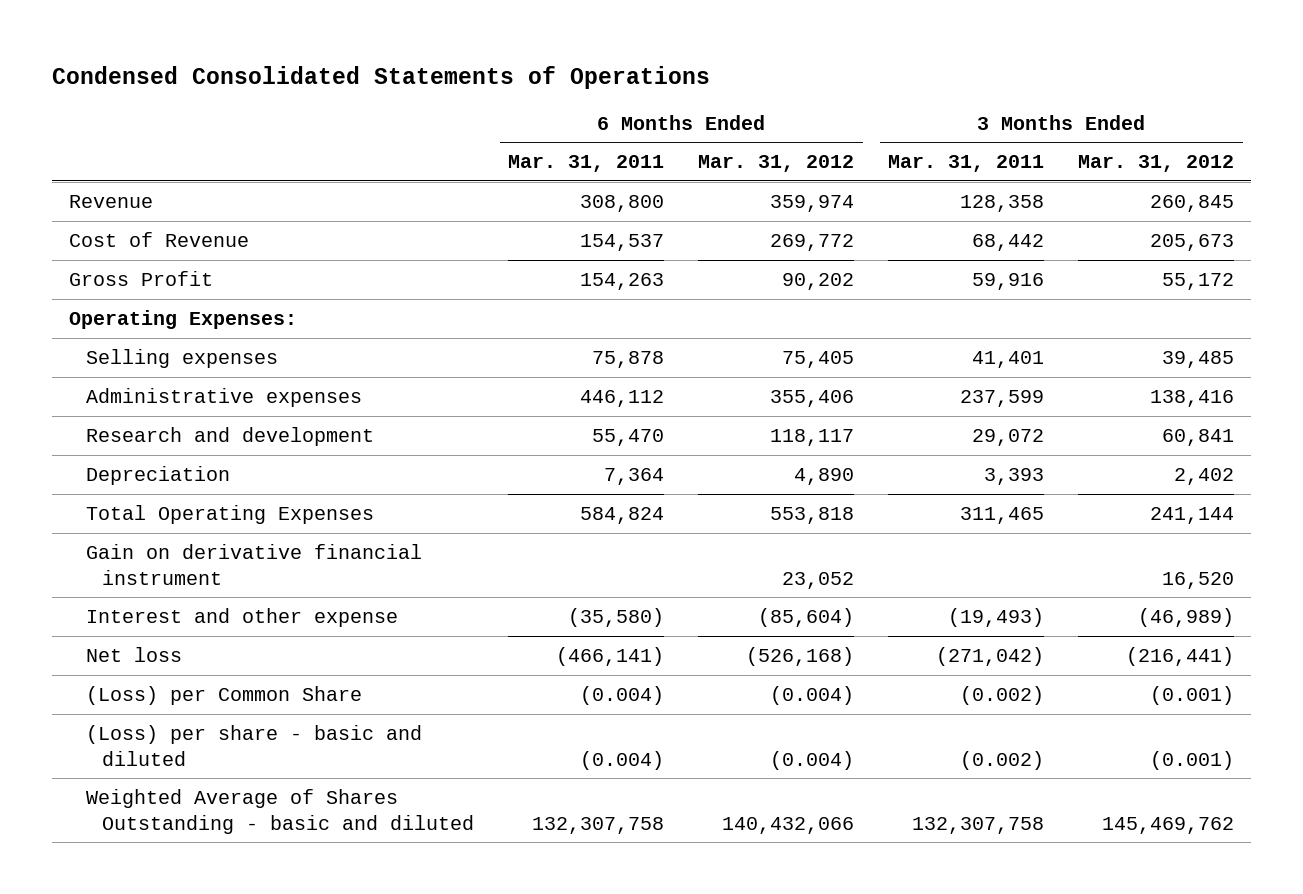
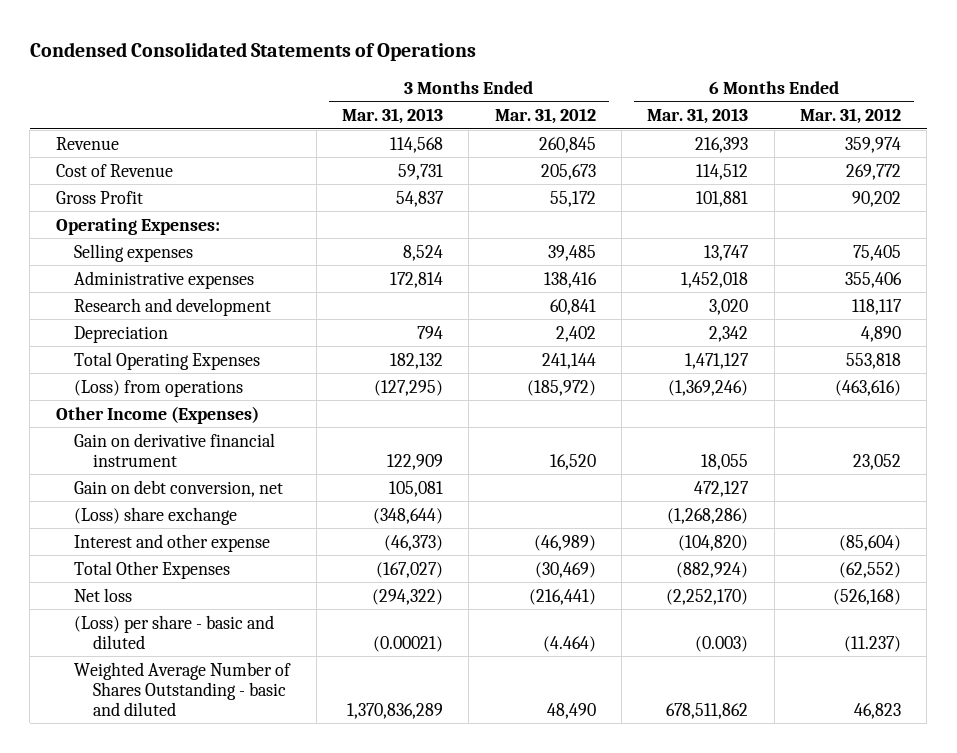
- | 6 Months Ended Mar. 31, 2011 | 6 Months Ended Mar. 31, 2012 | 3 Months Ended Mar. 31, 2011 | 3 Months Ended Mar. 31, 2012
+ | 3 Months Ended Mar. 31, 2013 | 3 Months Ended Mar. 31, 2012 | 6 Months Ended Mar. 31, 2013 | 6 Months Ended Mar. 31, 2012
+ (Loss) from operations | (127,295) | (185,972) | (1,369,246) | (463,616)
+ Other Income (Expenses)
+ Gain on debt conversion, net | 105,081 | | 472,127 |
+ (Loss) share exchange | (348,644) | | (1,268,286) |
+ Total Other Expenses | (167,027) | (30,469) | (882,924) | (62,552)
- (Loss) per Common Share | (0.004) | (0.004) | (0.002) | (0.001)
- (Loss) per share - basic and diluted | (0.004) | (0.004) | (0.002) | (0.001)
- Weighted Average of Shares Outstanding - basic and diluted | 132,307,758 | 140,432,066 | 132,307,758 | 145,469,762
+ (Loss) per share - basic and diluted | (0.00021) | (4.464) | (0.003) | (11.237)
+ Weighted Average Number of Shares Outstanding - basic and diluted | 1,370,836,289 | 48,490 | 678,511,862 | 46,823

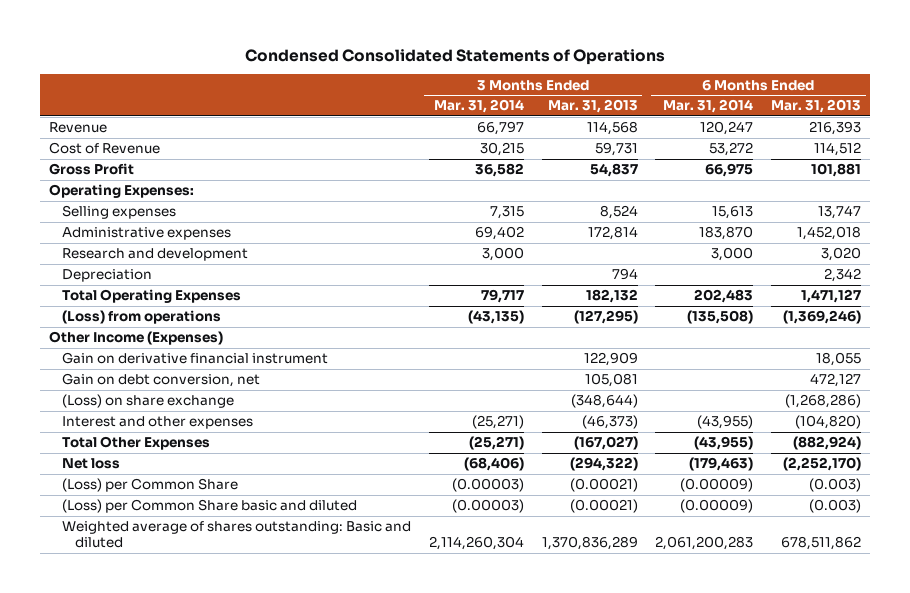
- | 3 Months Ended Mar. 31, 2013 | 3 Months Ended Mar. 31, 2012 | 6 Months Ended Mar. 31, 2013 | 6 Months Ended Mar. 31, 2012
+ | 3 Months Ended Mar. 31, 2014 | 3 Months Ended Mar. 31, 2013 | 6 Months Ended Mar. 31, 2014 | 6 Months Ended Mar. 31, 2013
- (Loss) share exchange | (348,644) | | (1,268,286) |
- Interest and other expense | (46,373) | (46,989) | (104,820) | (85,604)
+ (Loss) on share exchange | | (348,644) | | (1,268,286)
+ Interest and other expenses | (25,271) | (46,373) | (43,955) | (104,820)
- (Loss) per share - basic and diluted | (0.00021) | (4.464) | (0.003) | (11.237)
- Weighted Average Number of Shares Outstanding - basic and diluted | 1,370,836,289 | 48,490 | 678,511,862 | 46,823
+ (Loss) per Common Share | (0.00003) | (0.00021) | (0.00009) | (0.003)
+ (Loss) per Common Share basic and diluted | (0.00003) | (0.00021) | (0.00009) | (0.003)
+ Weighted average of shares outstanding: Basic and diluted | 2,114,260,304 | 1,370,836,289 | 2,061,200,283 | 678,511,862

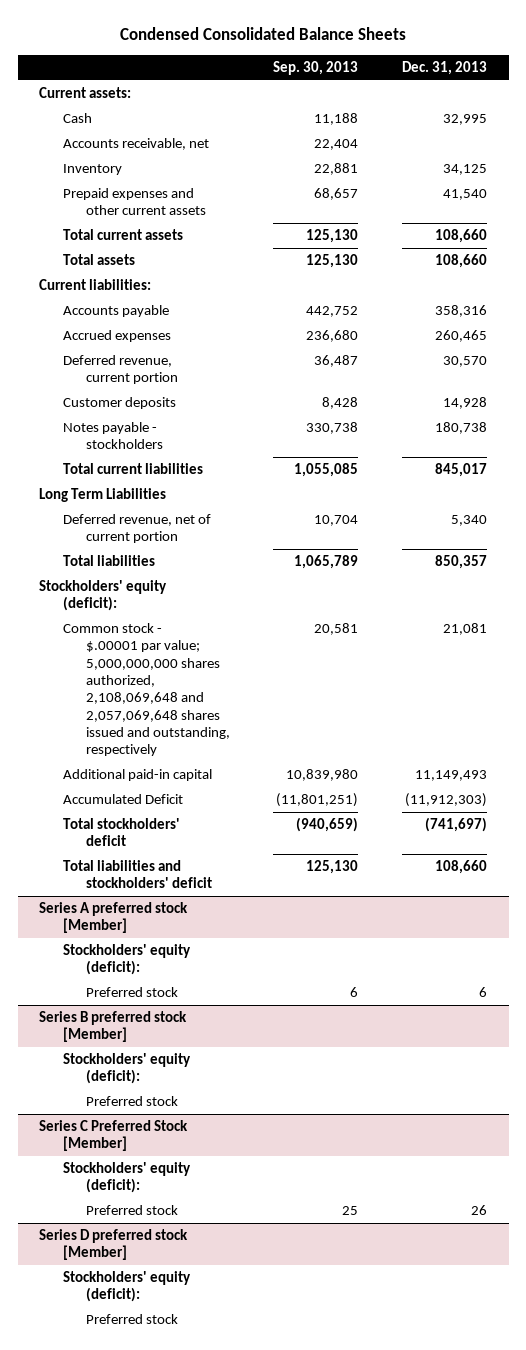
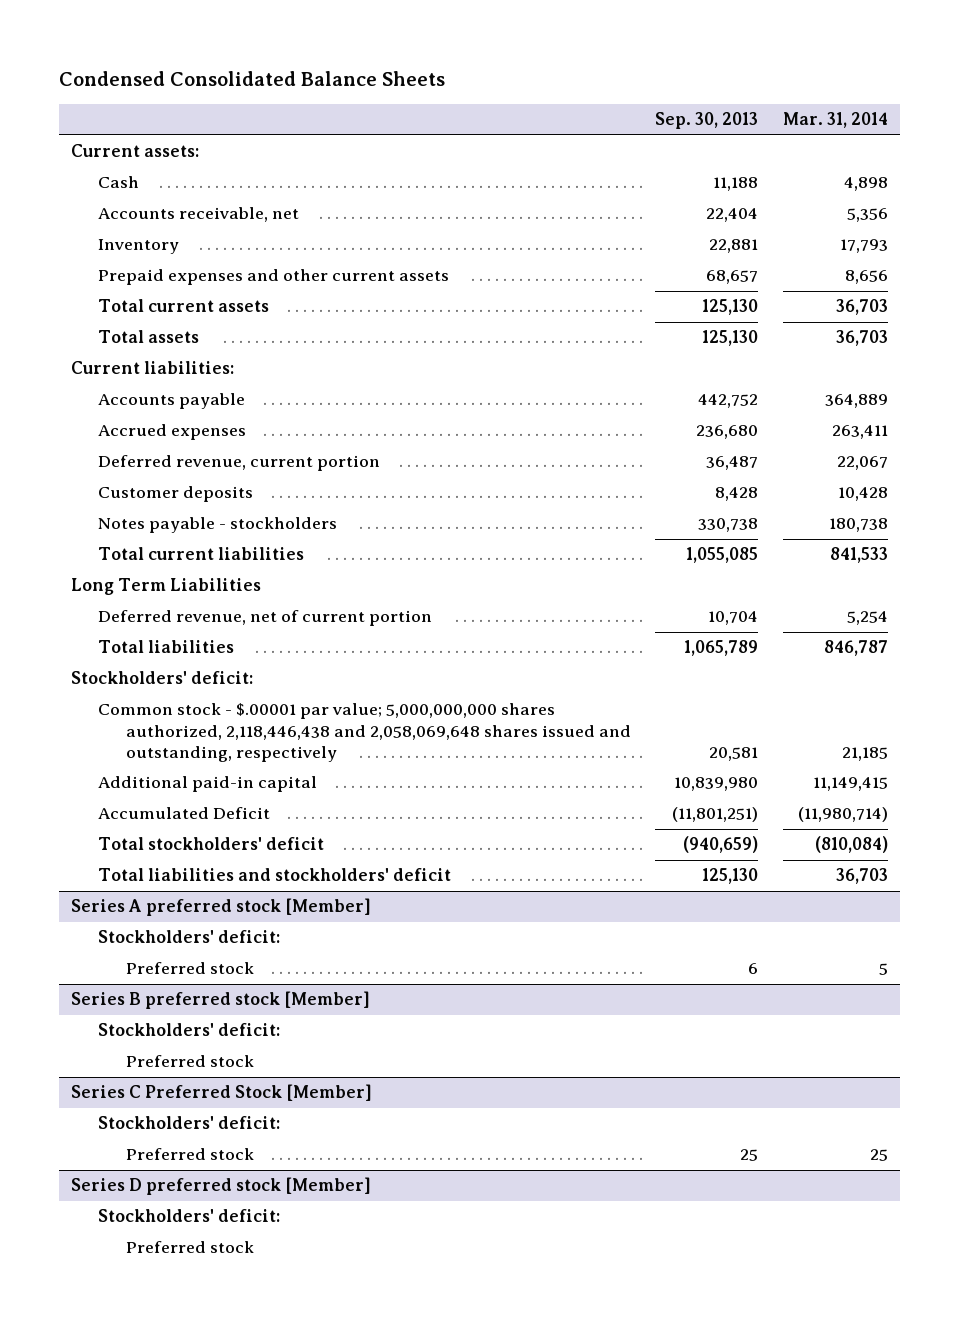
- | Sep. 30, 2013 | Dec. 31, 2013
+ | Sep. 30, 2013 | Mar. 31, 2014
- Stockholders' equity (deficit):
- Common stock - $.00001 par value; 5,000,000,000 shares authorized, 2,108,069,648 and 2,057,069,648 shares issued and outstanding, respectively | 20,581 | 21,081
+ Stockholders' deficit:
+ Common stock - $.00001 par value; 5,000,000,000 shares authorized, 2,118,446,438 and 2,058,069,648 shares issued and outstanding, respectively | 20,581 | 21,185
@ Series A preferred stock [Member]
- Stockholders' equity (deficit):
+ Stockholders' deficit:
@ Series B preferred stock [Member]
- Stockholders' equity (deficit):
+ Stockholders' deficit:
@ Series C Preferred Stock [Member]
- Stockholders' equity (deficit):
+ Stockholders' deficit:
@ Series D preferred stock [Member]
- Stockholders' equity (deficit):
+ Stockholders' deficit:

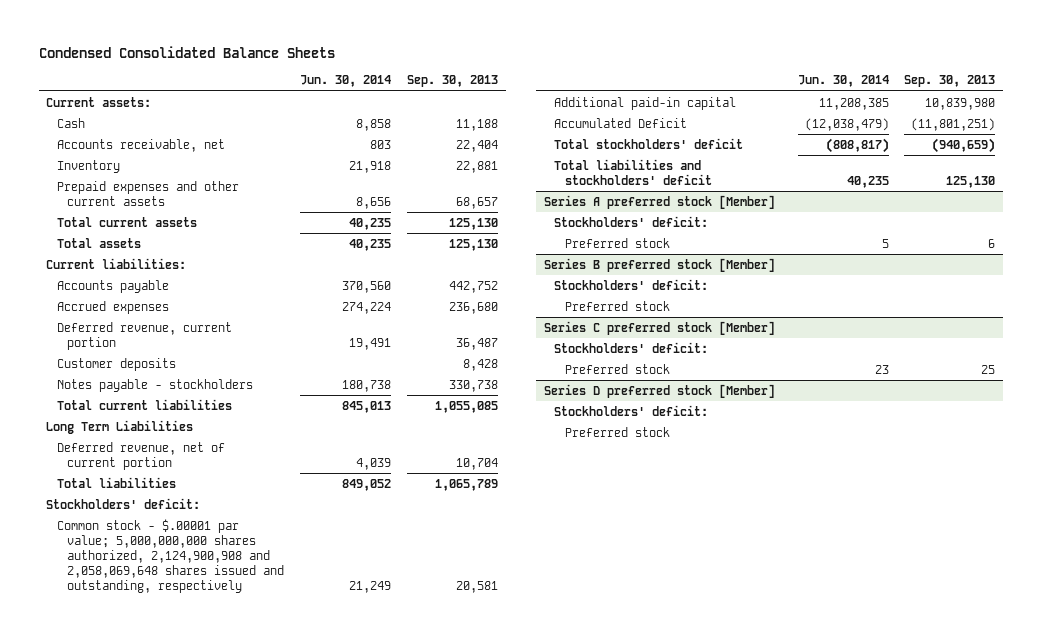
- | Sep. 30, 2013 | Mar. 31, 2014
+ | Jun. 30, 2014 | Sep. 30, 2013
- Common stock - $.00001 par value; 5,000,000,000 shares authorized, 2,118,446,438 and 2,058,069,648 shares issued and outstanding, respectively | 20,581 | 21,185
+ Common stock - $.00001 par value; 5,000,000,000 shares authorized, 2,124,900,908 and 2,058,069,648 shares issued and outstanding, respectively | 21,249 | 20,581
- Series C Preferred Stock [Member]
+ Series C preferred stock [Member]

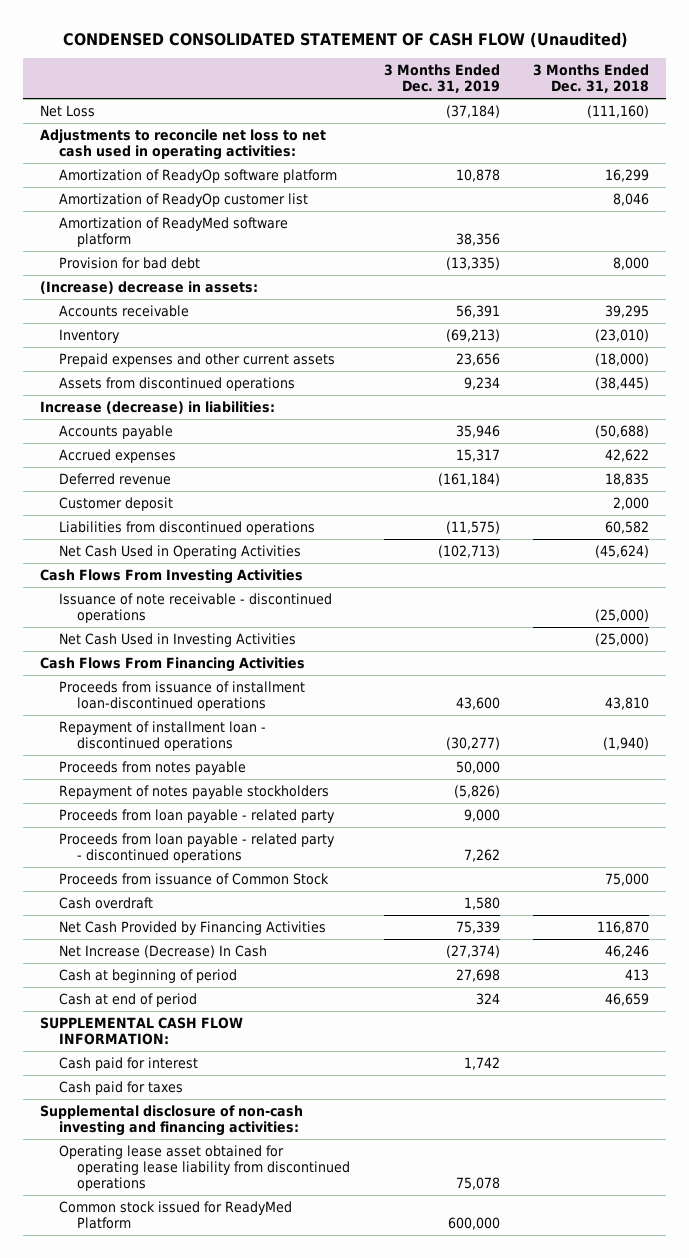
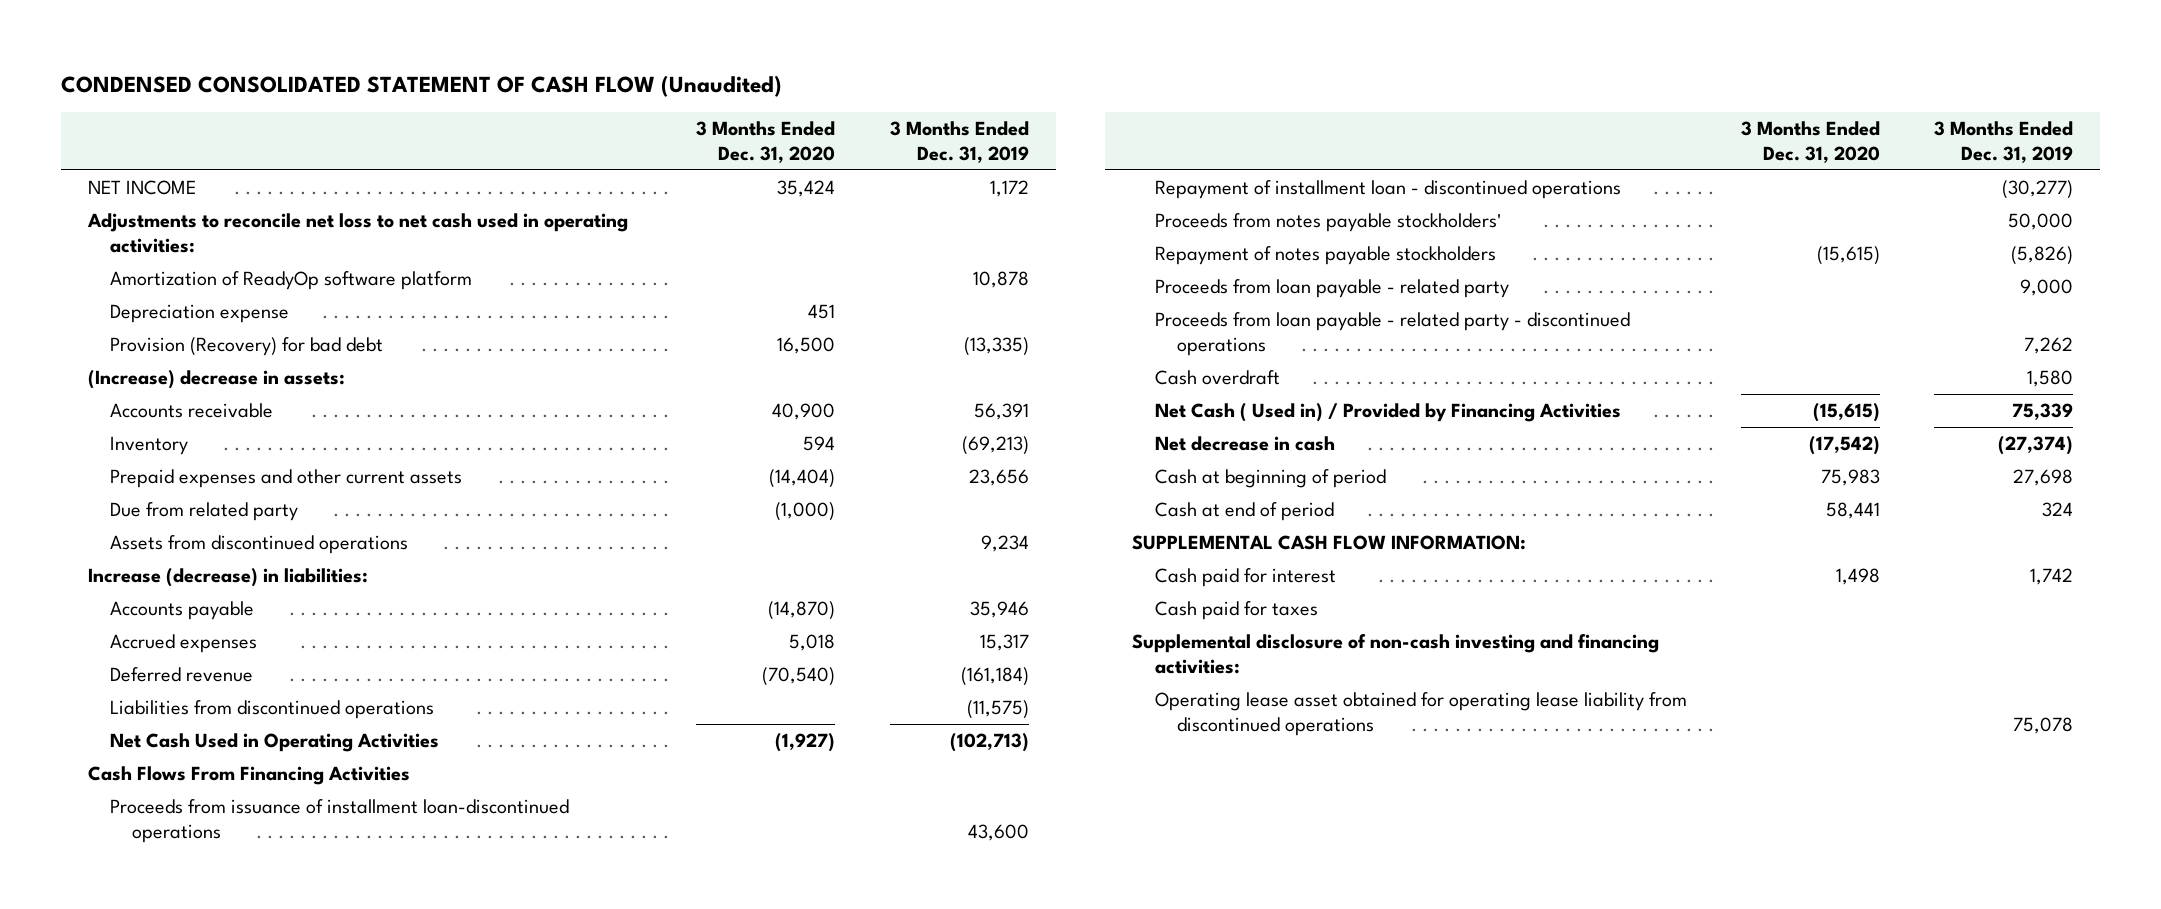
- | 3 Months Ended Dec. 31, 2019 | 3 Months Ended Dec. 31, 2018
+ | 3 Months Ended Dec. 31, 2020 | 3 Months Ended Dec. 31, 2019
- Net Loss | (37,184) | (111,160)
+ NET INCOME | 35,424 | 1,172
- Amortization of ReadyOp customer list | | 8,046
- Amortization of ReadyMed software platform | 38,356 |
- Provision for bad debt | (13,335) | 8,000
+ Depreciation expense | 451 |
+ Provision (Recovery) for bad debt | 16,500 | (13,335)
+ Due from related party | (1,000) |
- Customer deposit | | 2,000
- Cash Flows From Investing Activities
- Issuance of note receivable - discontinued operations | | (25,000)
- Net Cash Used in Investing Activities | | (25,000)
- Proceeds from notes payable | 50,000 |
+ Proceeds from notes payable stockholders' | | 50,000
- Proceeds from issuance of Common Stock | | 75,000
- Net Cash Provided by Financing Activities | 75,339 | 116,870
- Net Increase (Decrease) In Cash | (27,374) | 46,246
+ Net Cash ( Used in) / Provided by Financing Activities | (15,615) | 75,339
+ Net decrease in cash | (17,542) | (27,374)
- Common stock issued for ReadyMed Platform | 600,000 |

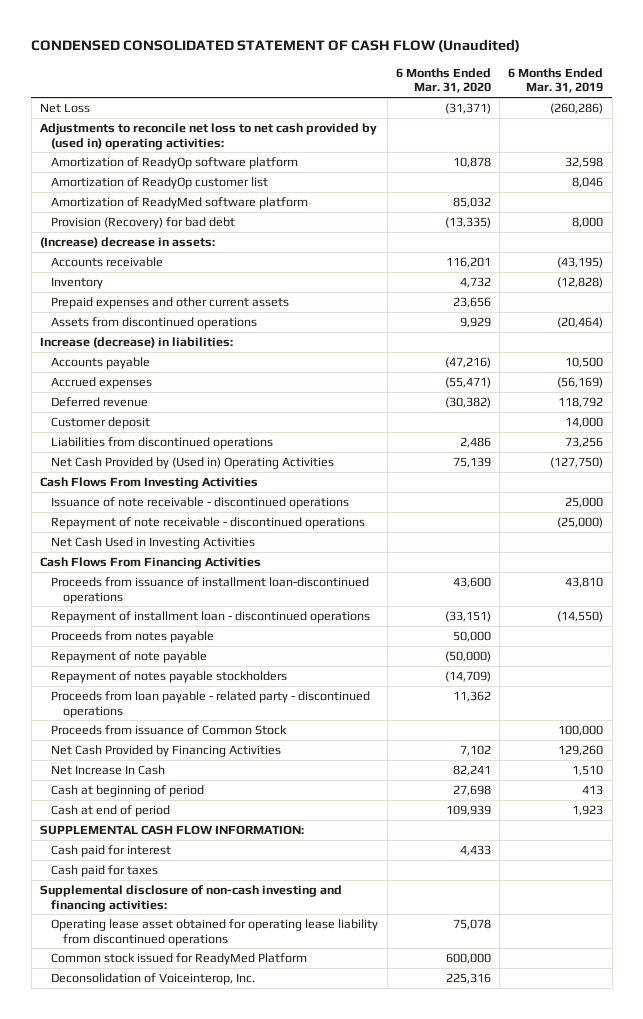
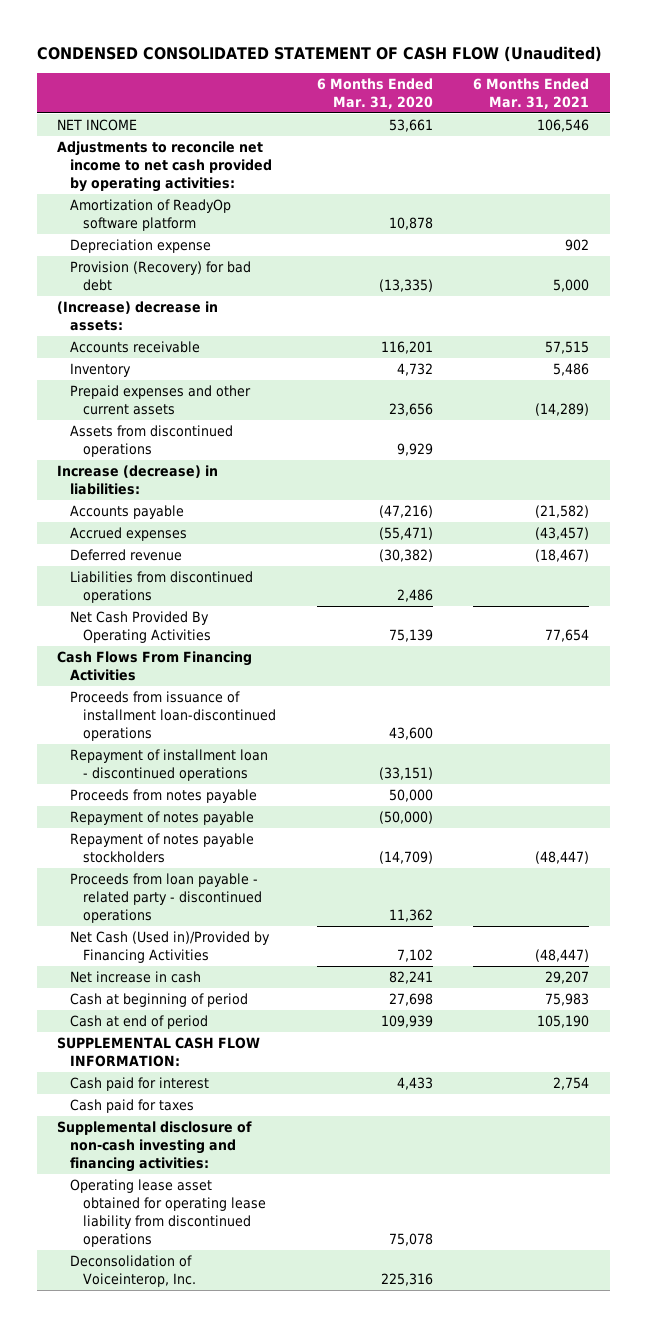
- | 6 Months Ended Mar. 31, 2020 | 6 Months Ended Mar. 31, 2019
+ | 6 Months Ended Mar. 31, 2020 | 6 Months Ended Mar. 31, 2021
- Net Loss | (31,371) | (260,286)
- Adjustments to reconcile net loss to net cash provided by (used in) operating activities:
+ NET INCOME | 53,661 | 106,546
+ Adjustments to reconcile net income to net cash provided by operating activities:
- Amortization of ReadyOp customer list | | 8,046
- Amortization of ReadyMed software platform | 85,032 |
+ Depreciation expense | | 902
- Customer deposit | | 14,000
- Net Cash Provided by (Used in) Operating Activities | 75,139 | (127,750)
- Cash Flows From Investing Activities
- Issuance of note receivable - discontinued operations | | 25,000
- Repayment of note receivable - discontinued operations | | (25,000)
- Net Cash Used in Investing Activities
+ Net Cash Provided By Operating Activities | 75,139 | 77,654
- Repayment of note payable | (50,000) |
+ Repayment of notes payable | (50,000) |
- Proceeds from issuance of Common Stock | | 100,000
- Net Cash Provided by Financing Activities | 7,102 | 129,260
- Net Increase In Cash | 82,241 | 1,510
+ Net Cash (Used in)/Provided by Financing Activities | 7,102 | (48,447)
+ Net increase in cash | 82,241 | 29,207
- Common stock issued for ReadyMed Platform | 600,000 |

